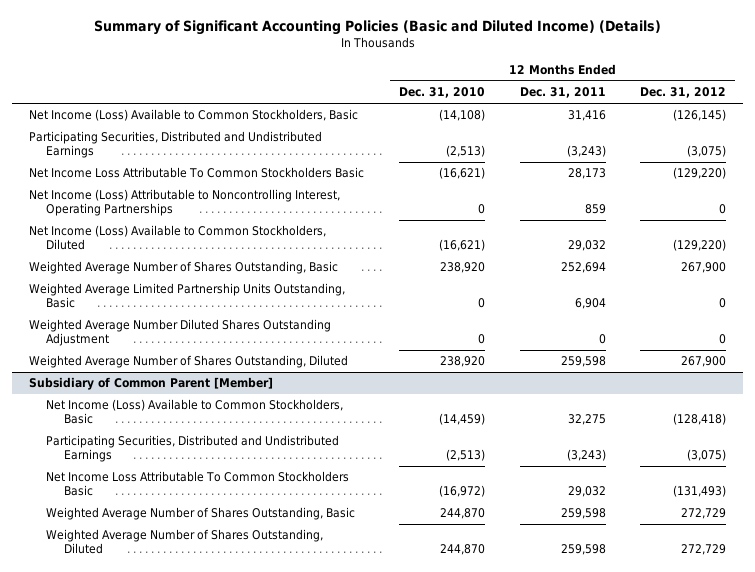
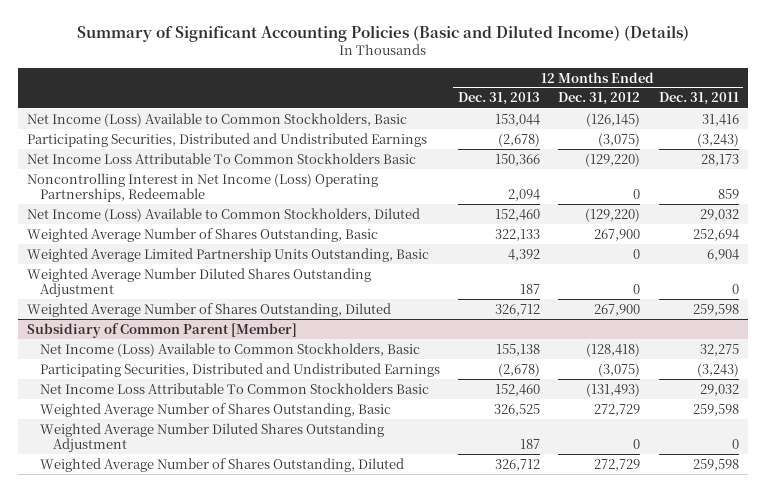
- | 12 Months Ended Dec. 31, 2010 | 12 Months Ended Dec. 31, 2011 | 12 Months Ended Dec. 31, 2012
+ | 12 Months Ended Dec. 31, 2013 | 12 Months Ended Dec. 31, 2012 | 12 Months Ended Dec. 31, 2011
- Net Income (Loss) Attributable to Noncontrolling Interest, Operating Partnerships | 0 | 859 | 0
+ Noncontrolling Interest in Net Income (Loss) Operating Partnerships, Redeemable | 2,094 | 0 | 859
@ Subsidiary of Common Parent [Member]
+ Weighted Average Number Diluted Shares Outstanding Adjustment | 187 | 0 | 0

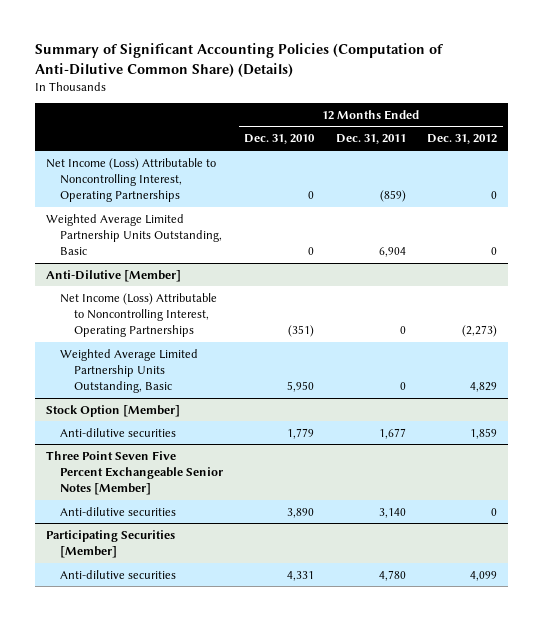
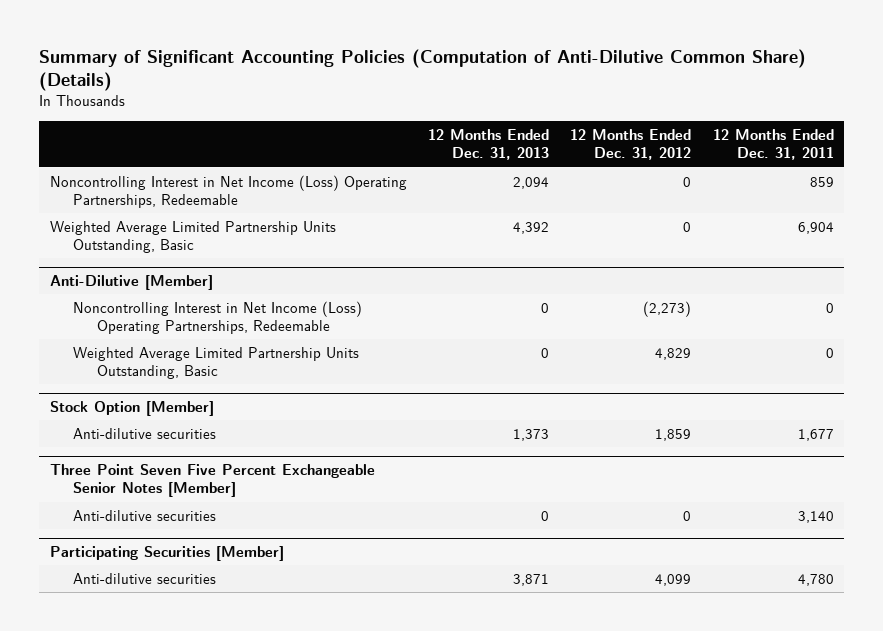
- | 12 Months Ended Dec. 31, 2010 | 12 Months Ended Dec. 31, 2011 | 12 Months Ended Dec. 31, 2012
+ | 12 Months Ended Dec. 31, 2013 | 12 Months Ended Dec. 31, 2012 | 12 Months Ended Dec. 31, 2011
- Net Income (Loss) Attributable to Noncontrolling Interest, Operating Partnerships | 0 | (859) | 0
+ Noncontrolling Interest in Net Income (Loss) Operating Partnerships, Redeemable | 2,094 | 0 | 859
@ Anti-Dilutive [Member]
- Net Income (Loss) Attributable to Noncontrolling Interest, Operating Partnerships | (351) | 0 | (2,273)
+ Noncontrolling Interest in Net Income (Loss) Operating Partnerships, Redeemable | 0 | (2,273) | 0

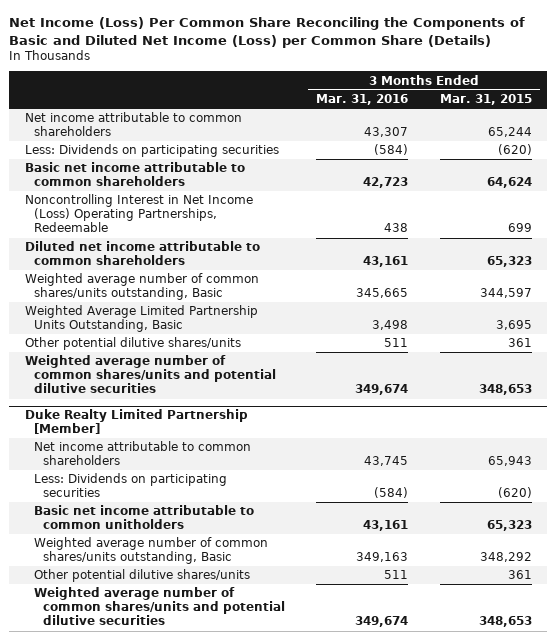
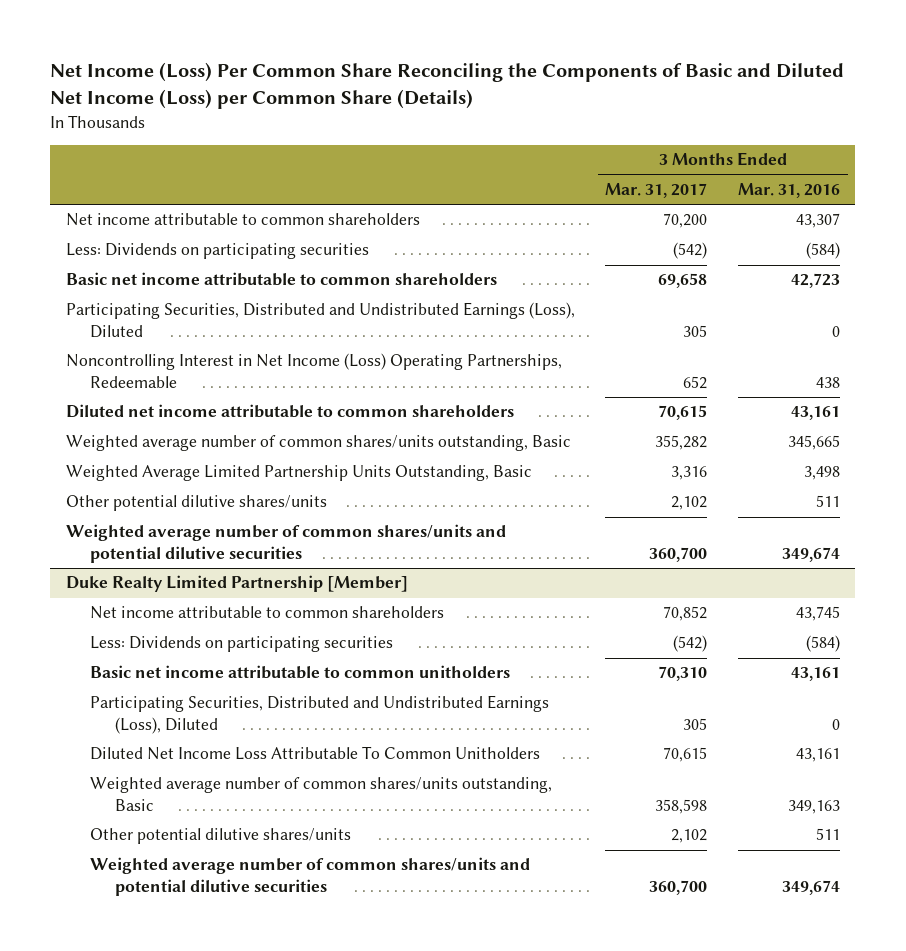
- | 3 Months Ended Mar. 31, 2016 | 3 Months Ended Mar. 31, 2015
+ | 3 Months Ended Mar. 31, 2017 | 3 Months Ended Mar. 31, 2016
+ Participating Securities, Distributed and Undistributed Earnings (Loss), Diluted | 305 | 0
@ Duke Realty Limited Partnership [Member]
+ Participating Securities, Distributed and Undistributed Earnings (Loss), Diluted | 305 | 0
+ Diluted Net Income Loss Attributable To Common Unitholders | 70,615 | 43,161

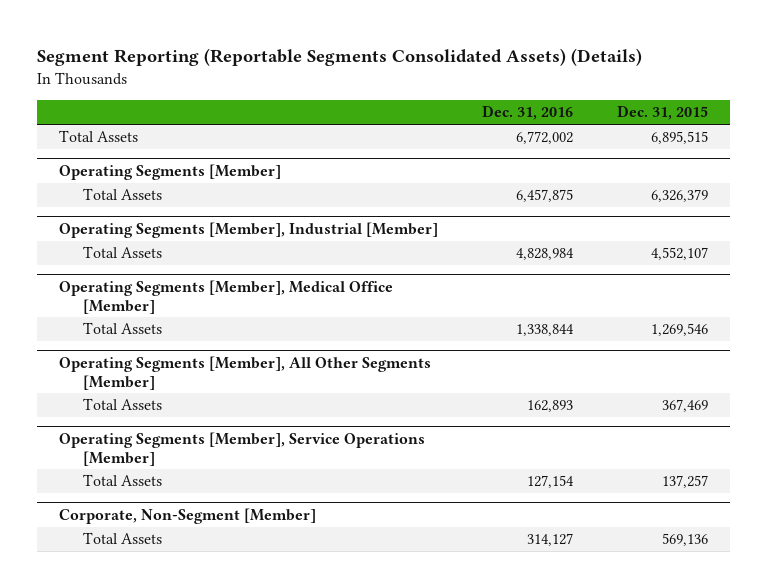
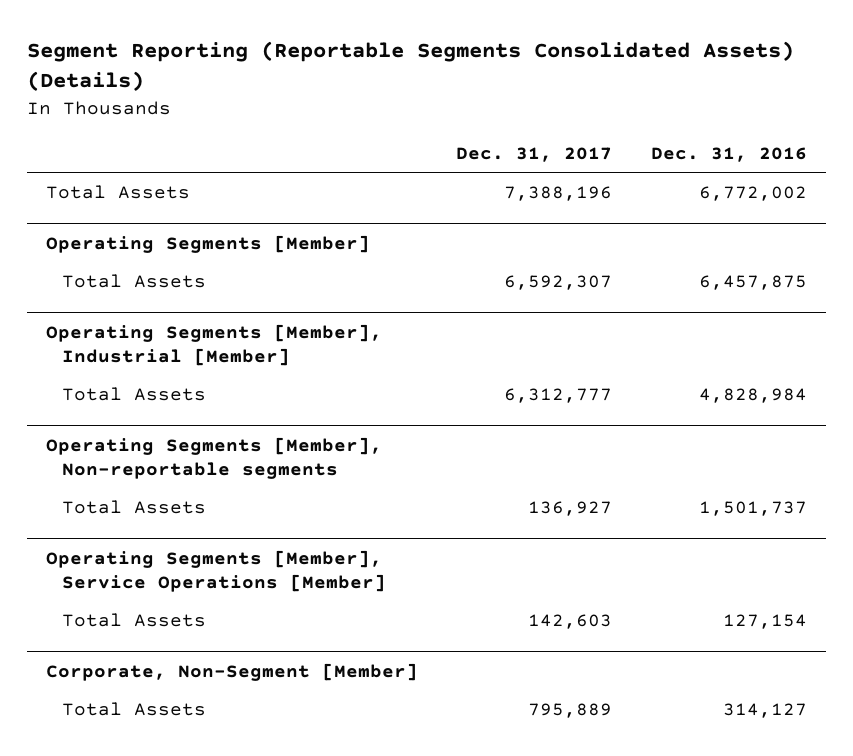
- | Dec. 31, 2016 | Dec. 31, 2015
+ | Dec. 31, 2017 | Dec. 31, 2016
- Operating Segments [Member], Medical Office [Member]
- Total Assets | 1,338,844 | 1,269,546
- Operating Segments [Member], All Other Segments [Member]
- Total Assets | 162,893 | 367,469
+ Operating Segments [Member], Non-reportable segments
+ Total Assets | 136,927 | 1,501,737

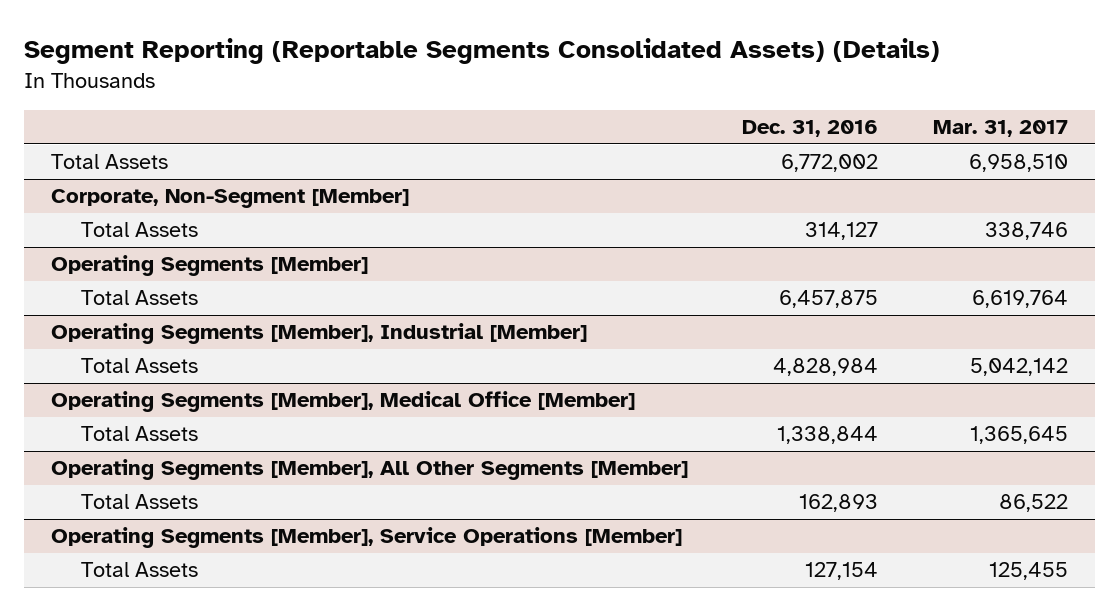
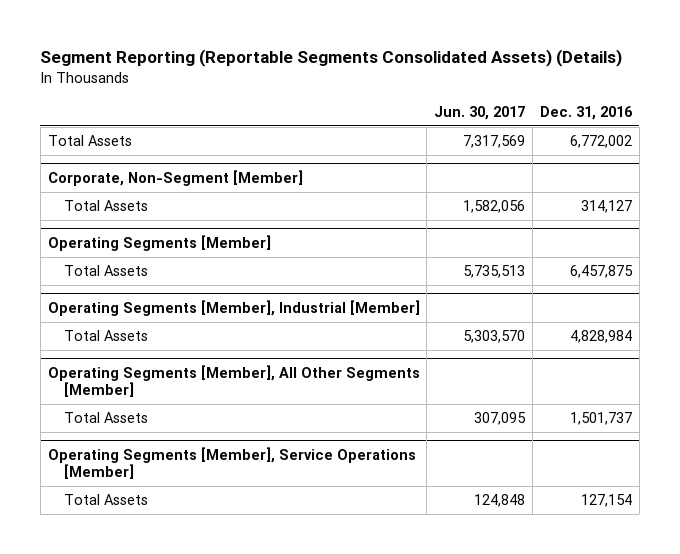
- | Dec. 31, 2016 | Mar. 31, 2017
+ | Jun. 30, 2017 | Dec. 31, 2016
- Operating Segments [Member], Medical Office [Member]
- Total Assets | 1,338,844 | 1,365,645
@ Operating Segments [Member], All Other Segments [Member]
- Total Assets | 162,893 | 86,522
+ Total Assets | 307,095 | 1,501,737

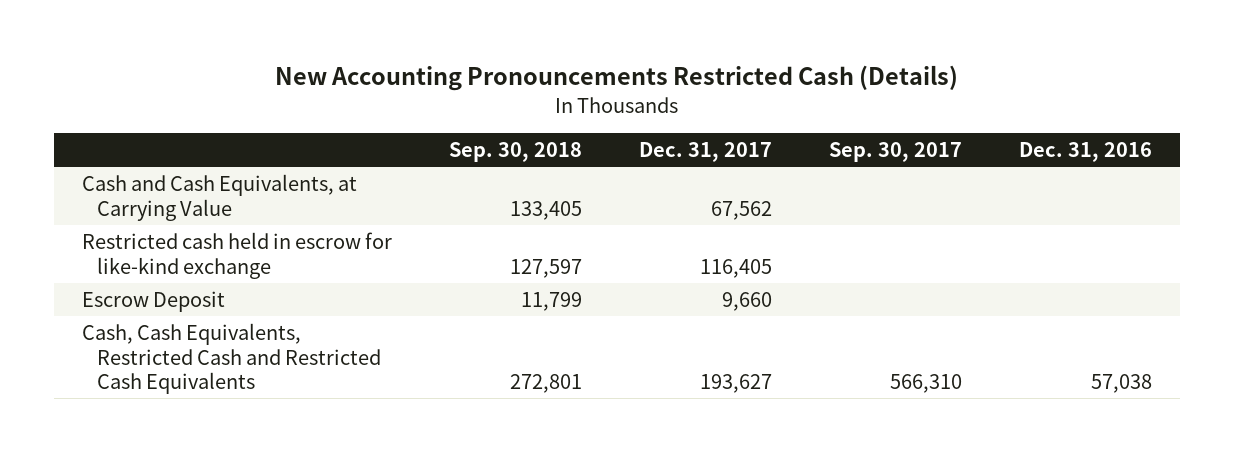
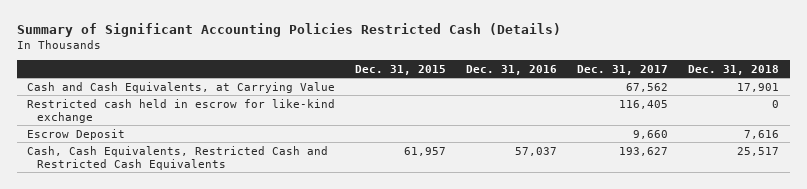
- New Accounting Pronouncements Restricted Cash (Details)
+ Summary of Significant Accounting Policies Restricted Cash (Details)
- | Sep. 30, 2018 | Dec. 31, 2017 | Sep. 30, 2017 | Dec. 31, 2016
+ | Dec. 31, 2015 | Dec. 31, 2016 | Dec. 31, 2017 | Dec. 31, 2018
- Cash, Cash Equivalents, Restricted Cash and Restricted Cash Equivalents | 272,801 | 193,627 | 566,310 | 57,038
+ Cash, Cash Equivalents, Restricted Cash and Restricted Cash Equivalents | 61,957 | 57,037 | 193,627 | 25,517

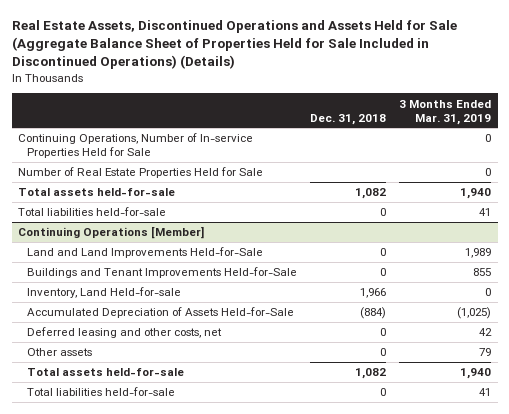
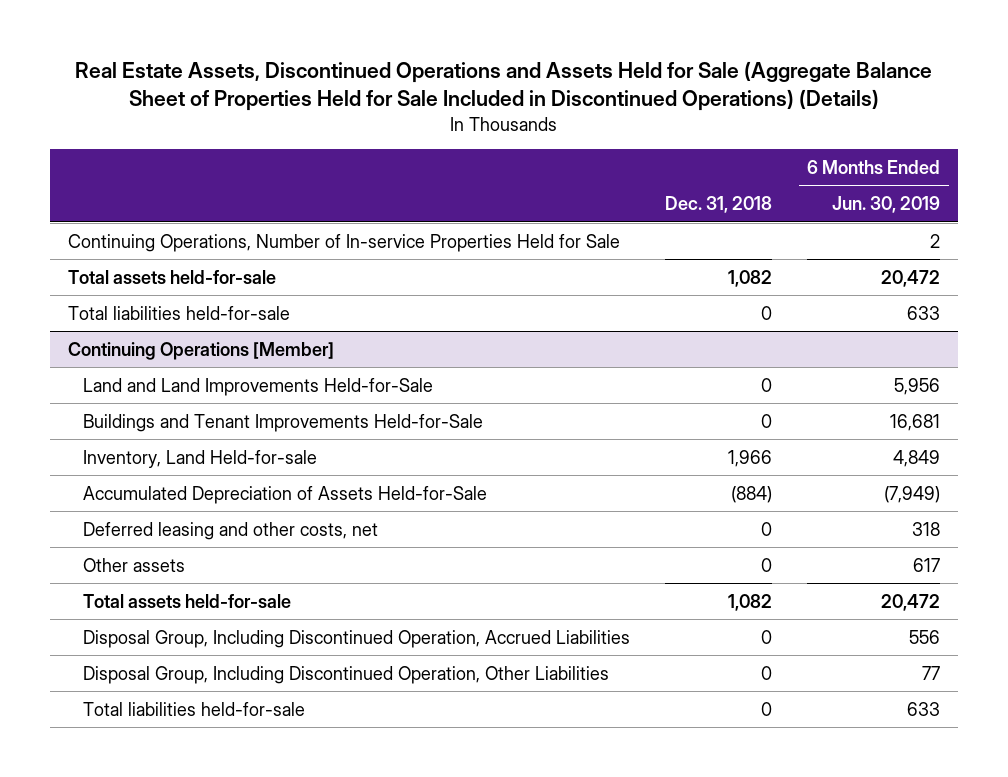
- | Dec. 31, 2018 | 3 Months Ended Mar. 31, 2019
+ | Dec. 31, 2018 | 6 Months Ended Jun. 30, 2019
- Number of Real Estate Properties Held for Sale | | 0
@ Continuing Operations [Member]
+ Disposal Group, Including Discontinued Operation, Accrued Liabilities | 0 | 556
+ Disposal Group, Including Discontinued Operation, Other Liabilities | 0 | 77

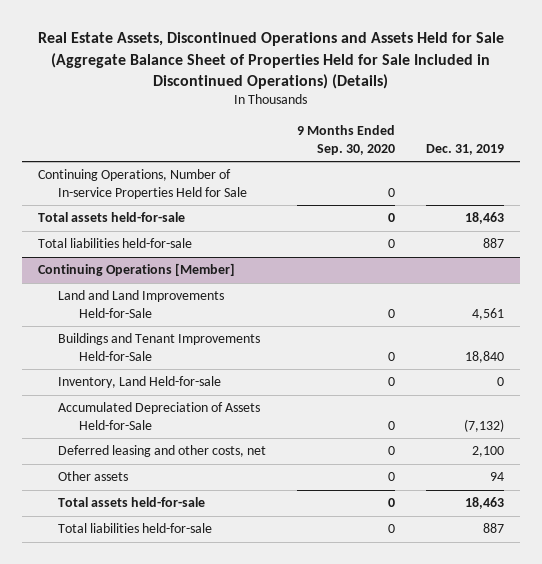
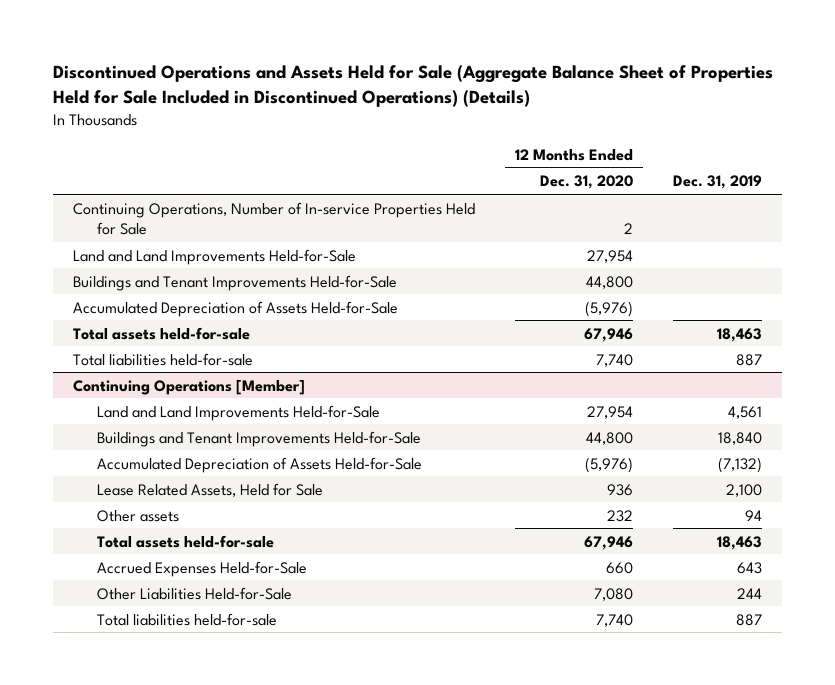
- Real Estate Assets, Discontinued Operations and Assets Held for Sale (Aggregate Balance Sheet of Properties Held for Sale Included in Discontinued Operations) (Details)
+ Discontinued Operations and Assets Held for Sale (Aggregate Balance Sheet of Properties Held for Sale Included in Discontinued Operations) (Details)
- | 9 Months Ended Sep. 30, 2020 | Dec. 31, 2019
+ | 12 Months Ended Dec. 31, 2020 | Dec. 31, 2019
+ Land and Land Improvements Held-for-Sale | 27,954 |
+ Buildings and Tenant Improvements Held-for-Sale | 44,800 |
+ Accumulated Depreciation of Assets Held-for-Sale | (5,976) |
@ Continuing Operations [Member]
- Inventory, Land Held-for-sale | 0 | 0
- Deferred leasing and other costs, net | 0 | 2,100
+ Lease Related Assets, Held for Sale | 936 | 2,100
+ Accrued Expenses Held-for-Sale | 660 | 643
+ Other Liabilities Held-for-Sale | 7,080 | 244

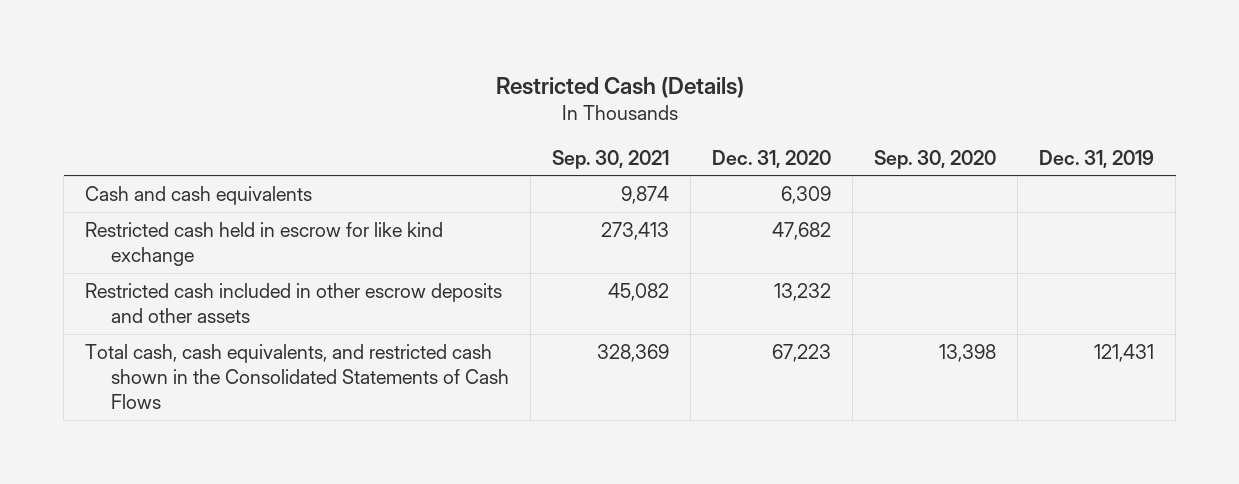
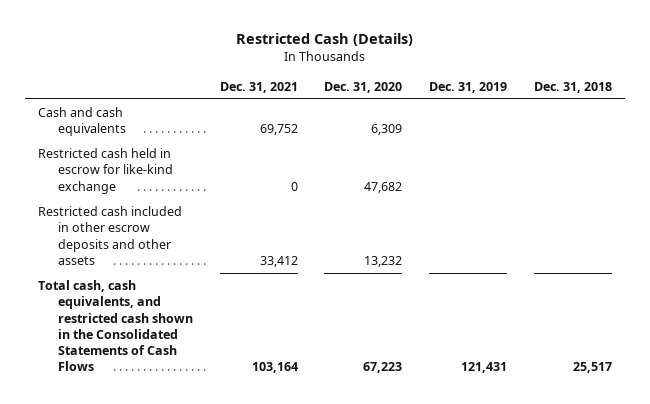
- | Sep. 30, 2021 | Dec. 31, 2020 | Sep. 30, 2020 | Dec. 31, 2019
+ | Dec. 31, 2021 | Dec. 31, 2020 | Dec. 31, 2019 | Dec. 31, 2018
- Restricted cash held in escrow for like kind exchange | 273,413 | 47,682 | |
+ Restricted cash held in escrow for like-kind exchange | 0 | 47,682 | |

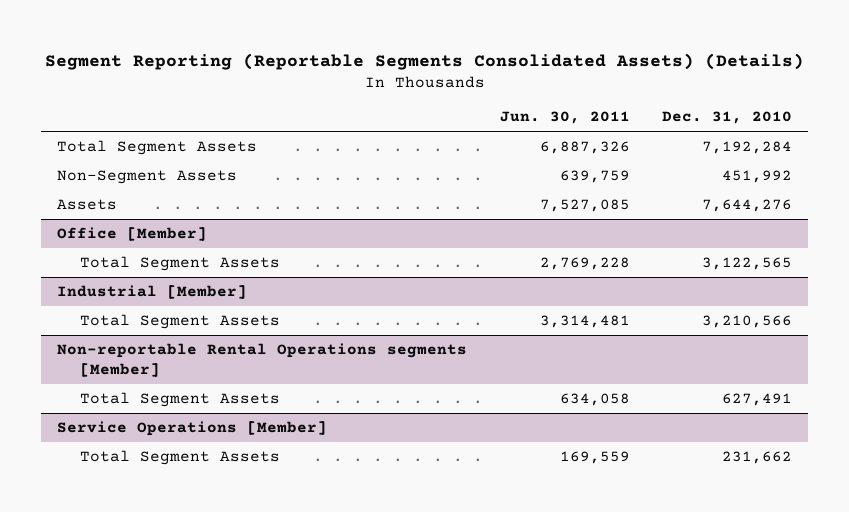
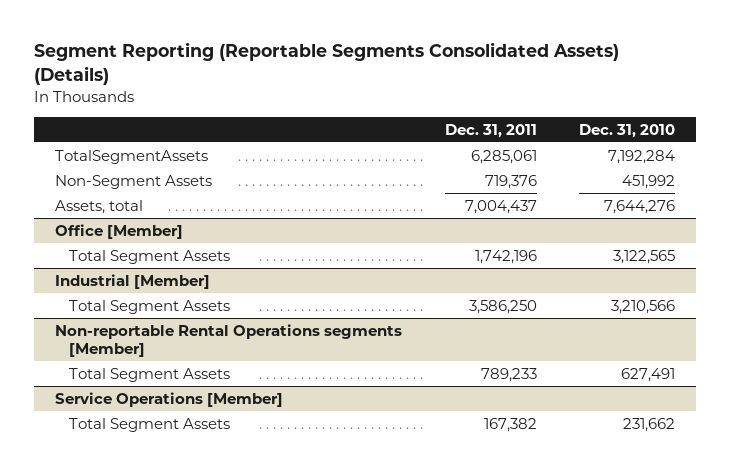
- | Jun. 30, 2011 | Dec. 31, 2010
+ | Dec. 31, 2011 | Dec. 31, 2010
- Total Segment Assets | 6,887,326 | 7,192,284
+ TotalSegmentAssets | 6,285,061 | 7,192,284
- Assets | 7,527,085 | 7,644,276
+ Assets, total | 7,004,437 | 7,644,276

